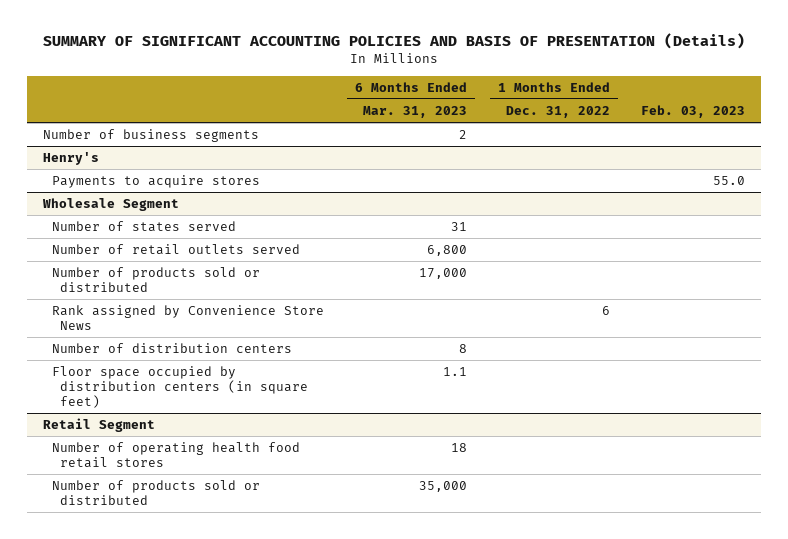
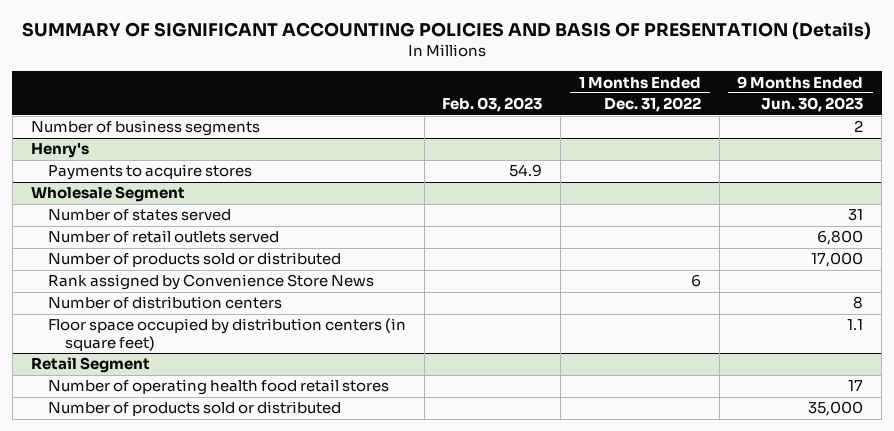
- | 6 Months Ended Mar. 31, 2023 | 1 Months Ended Dec. 31, 2022 | Feb. 03, 2023
+ | Feb. 03, 2023 | 1 Months Ended Dec. 31, 2022 | 9 Months Ended Jun. 30, 2023
@ Henry's
- Payments to acquire stores | | | 55.0
+ Payments to acquire stores | 54.9 | |

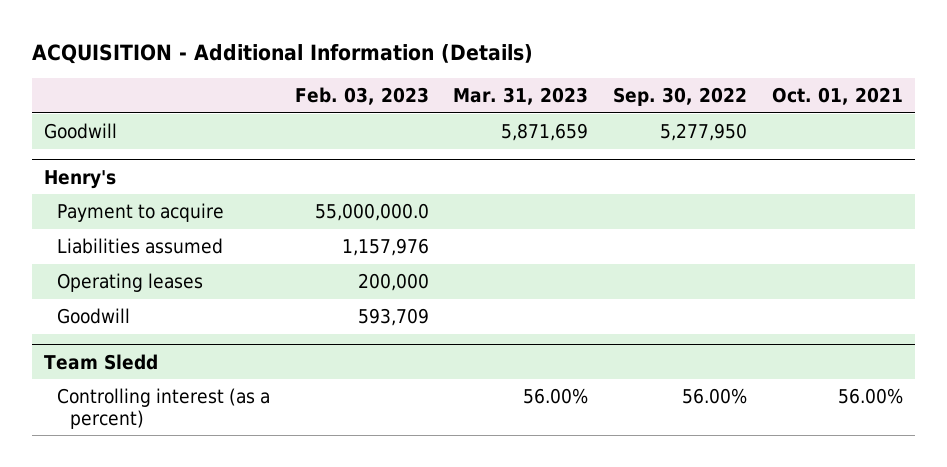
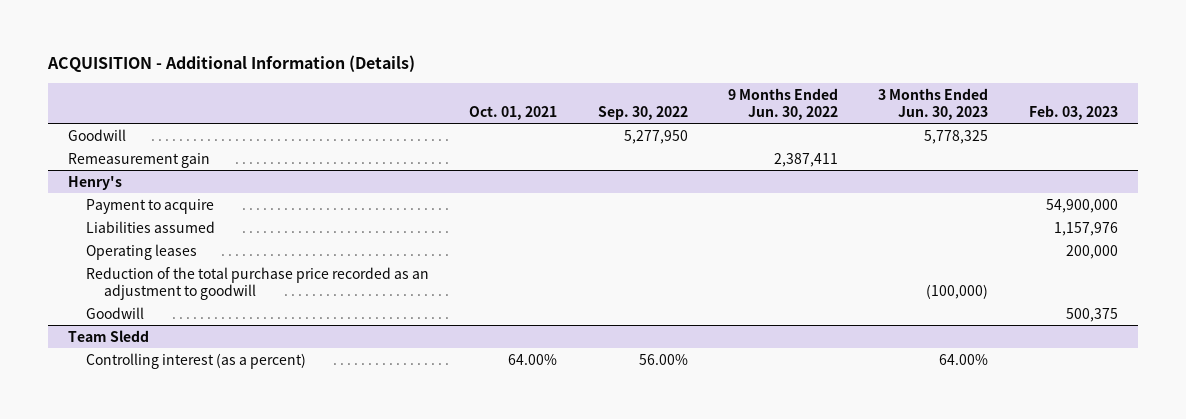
- | Feb. 03, 2023 | Mar. 31, 2023 | Sep. 30, 2022 | Oct. 01, 2021
+ | Oct. 01, 2021 | Sep. 30, 2022 | 9 Months Ended Jun. 30, 2022 | 3 Months Ended Jun. 30, 2023 | Feb. 03, 2023
+ Remeasurement gain | | | 2,387,411 | |
@ Henry's
- Payment to acquire | 55,000,000.0 | | |
+ Payment to acquire | | | | | 54,900,000
- Goodwill | 593,709 | | |
+ Reduction of the total purchase price recorded as an adjustment to goodwill | | | | (100,000) |
+ Goodwill | | | | | 500,375
@ Team Sledd
- Controlling interest (as a percent) | | 56.00% | 56.00% | 56.00%
+ Controlling interest (as a percent) | 64.00% | 56.00% | | 64.00% |

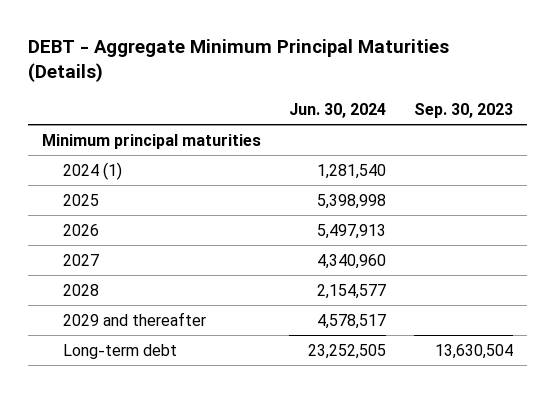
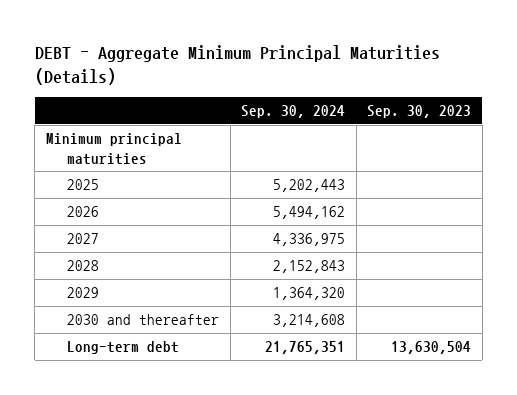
- | Jun. 30, 2024 | Sep. 30, 2023
+ | Sep. 30, 2024 | Sep. 30, 2023
- 2024 (1) | 1,281,540 |
- 2029 and thereafter | 4,578,517 |
+ 2029 | 1,364,320 |
+ 2030 and thereafter | 3,214,608 |

